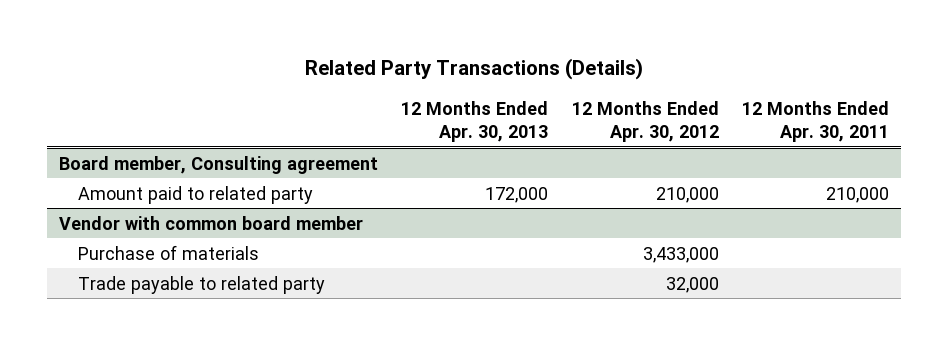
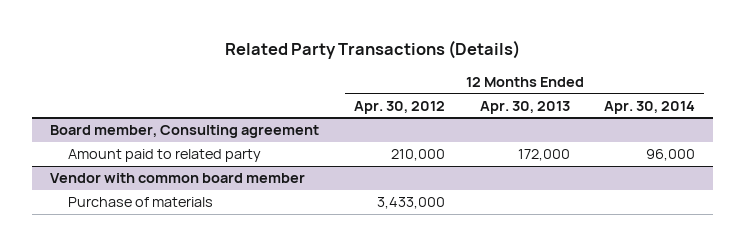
- | 12 Months Ended Apr. 30, 2013 | 12 Months Ended Apr. 30, 2012 | 12 Months Ended Apr. 30, 2011
+ | 12 Months Ended Apr. 30, 2012 | 12 Months Ended Apr. 30, 2013 | 12 Months Ended Apr. 30, 2014
@ Vendor with common board member
- Trade payable to related party | | 32,000 |

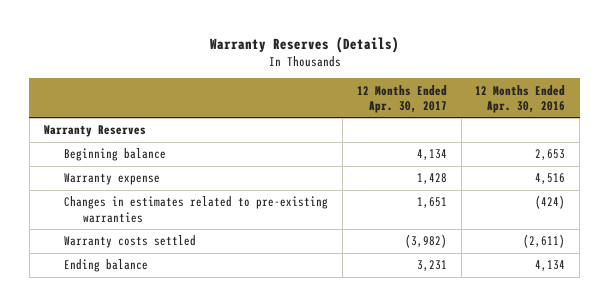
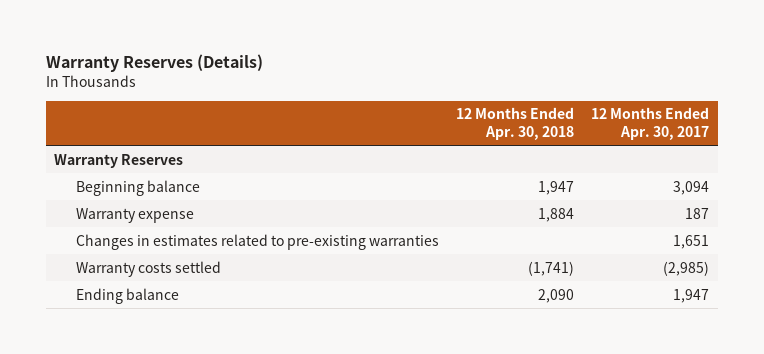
- | 12 Months Ended Apr. 30, 2017 | 12 Months Ended Apr. 30, 2016
+ | 12 Months Ended Apr. 30, 2018 | 12 Months Ended Apr. 30, 2017
- Beginning balance | 4,134 | 2,653
- Warranty expense | 1,428 | 4,516
+ Beginning balance | 1,947 | 3,094
+ Warranty expense | 1,884 | 187
- Warranty costs settled | (3,982) | (2,611)
- Ending balance | 3,231 | 4,134
+ Warranty costs settled | (1,741) | (2,985)
+ Ending balance | 2,090 | 1,947

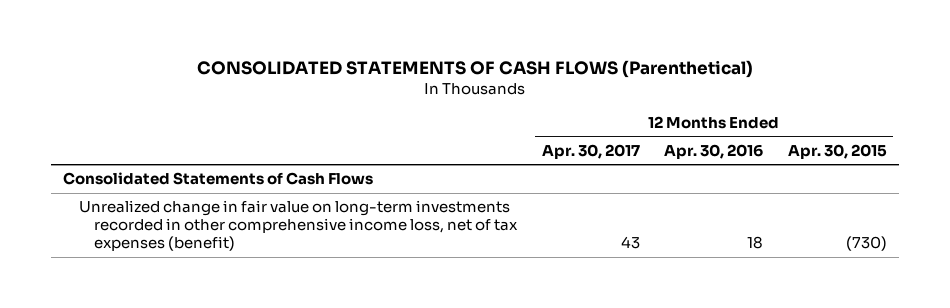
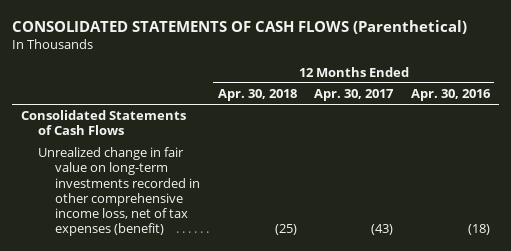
- | 12 Months Ended Apr. 30, 2017 | 12 Months Ended Apr. 30, 2016 | 12 Months Ended Apr. 30, 2015
+ | 12 Months Ended Apr. 30, 2018 | 12 Months Ended Apr. 30, 2017 | 12 Months Ended Apr. 30, 2016
- Unrealized change in fair value on long-term investments recorded in other comprehensive income loss, net of tax expenses (benefit) | 43 | 18 | (730)
+ Unrealized change in fair value on long-term investments recorded in other comprehensive income loss, net of tax expenses (benefit) | (25) | (43) | (18)

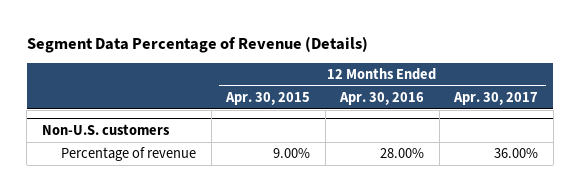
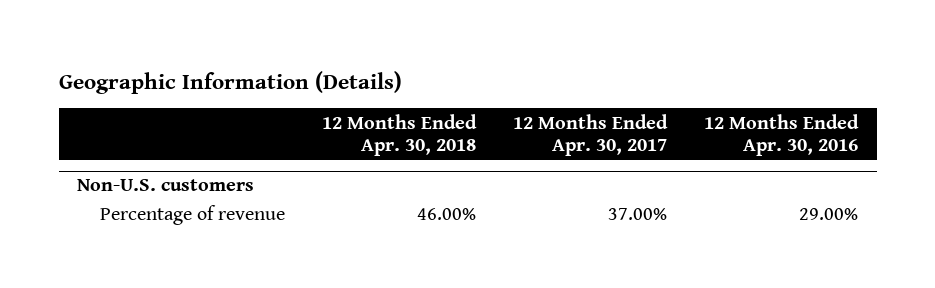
- Segment Data Percentage of Revenue (Details)
+ Geographic Information (Details)
- | 12 Months Ended Apr. 30, 2015 | 12 Months Ended Apr. 30, 2016 | 12 Months Ended Apr. 30, 2017
+ | 12 Months Ended Apr. 30, 2018 | 12 Months Ended Apr. 30, 2017 | 12 Months Ended Apr. 30, 2016
@ Non-U.S. customers
- Percentage of revenue | 9.00% | 28.00% | 36.00%
+ Percentage of revenue | 46.00% | 37.00% | 29.00%

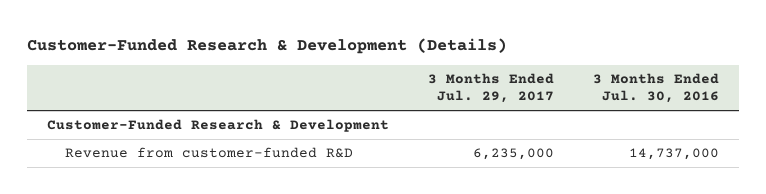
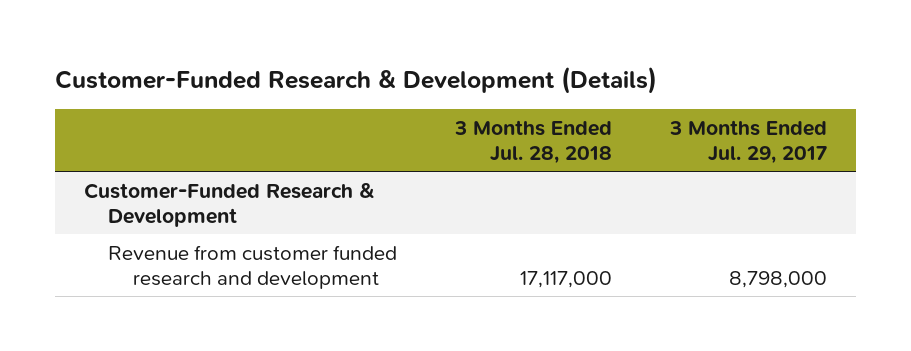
- | 3 Months Ended Jul. 29, 2017 | 3 Months Ended Jul. 30, 2016
+ | 3 Months Ended Jul. 28, 2018 | 3 Months Ended Jul. 29, 2017
- Revenue from customer-funded R&D | 6,235,000 | 14,737,000
+ Revenue from customer funded research and development | 17,117,000 | 8,798,000

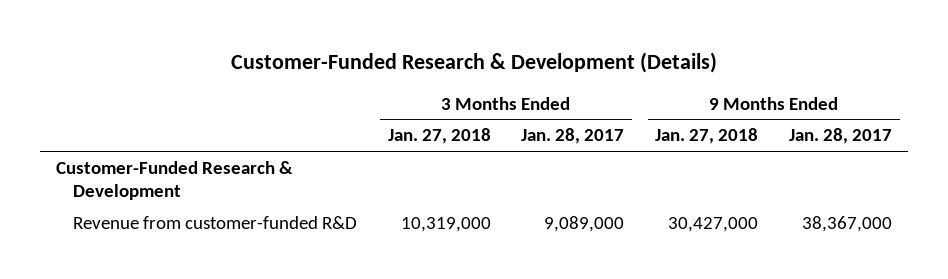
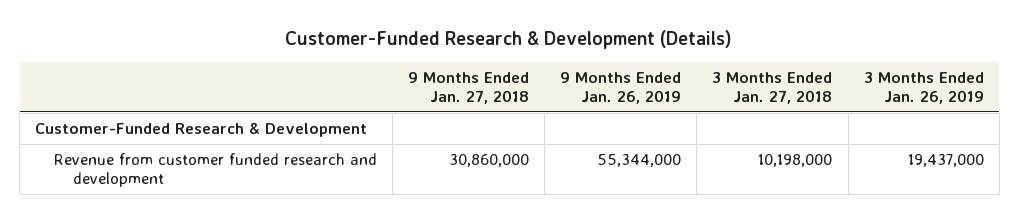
- | 3 Months Ended Jan. 27, 2018 | 3 Months Ended Jan. 28, 2017 | 9 Months Ended Jan. 27, 2018 | 9 Months Ended Jan. 28, 2017
+ | 9 Months Ended Jan. 27, 2018 | 9 Months Ended Jan. 26, 2019 | 3 Months Ended Jan. 27, 2018 | 3 Months Ended Jan. 26, 2019
- Revenue from customer-funded R&D | 10,319,000 | 9,089,000 | 30,427,000 | 38,367,000
+ Revenue from customer funded research and development | 30,860,000 | 55,344,000 | 10,198,000 | 19,437,000

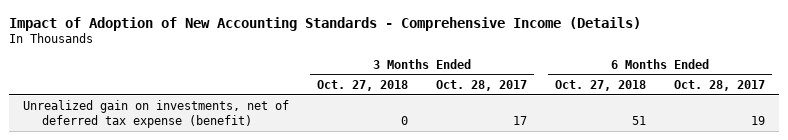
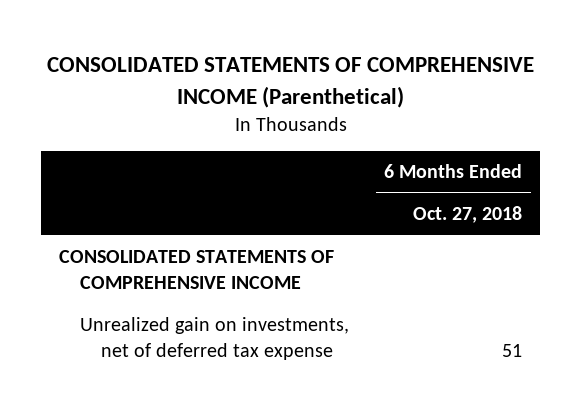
- Impact of Adoption of New Accounting Standards - Comprehensive Income (Details)
+ CONSOLIDATED STATEMENTS OF COMPREHENSIVE INCOME (Parenthetical)
- | 3 Months Ended Oct. 27, 2018 | 3 Months Ended Oct. 28, 2017 | 6 Months Ended Oct. 27, 2018 | 6 Months Ended Oct. 28, 2017
+ | 6 Months Ended Oct. 27, 2018
- Unrealized gain on investments, net of deferred tax expense (benefit) | 0 | 17 | 51 | 19
+ CONSOLIDATED STATEMENTS OF COMPREHENSIVE INCOME
+ Unrealized gain on investments, net of deferred tax expense | 51

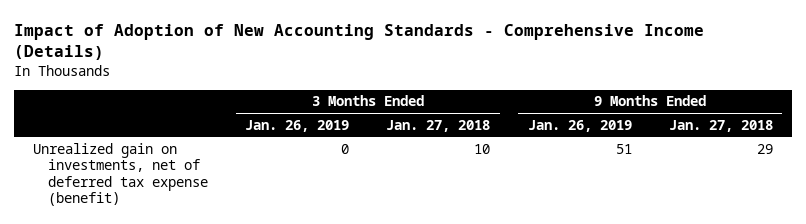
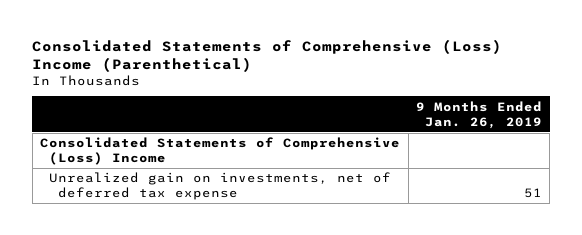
- Impact of Adoption of New Accounting Standards - Comprehensive Income (Details)
+ Consolidated Statements of Comprehensive (Loss) Income (Parenthetical)
- | 3 Months Ended Jan. 26, 2019 | 3 Months Ended Jan. 27, 2018 | 9 Months Ended Jan. 26, 2019 | 9 Months Ended Jan. 27, 2018
+ | 9 Months Ended Jan. 26, 2019
- Unrealized gain on investments, net of deferred tax expense (benefit) | 0 | 10 | 51 | 29
+ Consolidated Statements of Comprehensive (Loss) Income
+ Unrealized gain on investments, net of deferred tax expense | 51

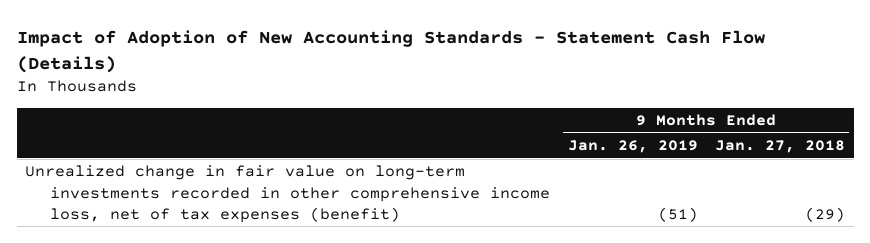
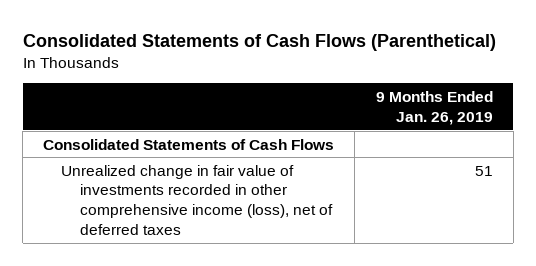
- Impact of Adoption of New Accounting Standards - Statement Cash Flow (Details)
+ Consolidated Statements of Cash Flows (Parenthetical)
- | 9 Months Ended Jan. 26, 2019 | 9 Months Ended Jan. 27, 2018
+ | 9 Months Ended Jan. 26, 2019
- Unrealized change in fair value on long-term investments recorded in other comprehensive income loss, net of tax expenses (benefit) | (51) | (29)
+ Consolidated Statements of Cash Flows
+ Unrealized change in fair value of investments recorded in other comprehensive income (loss), net of deferred taxes | 51

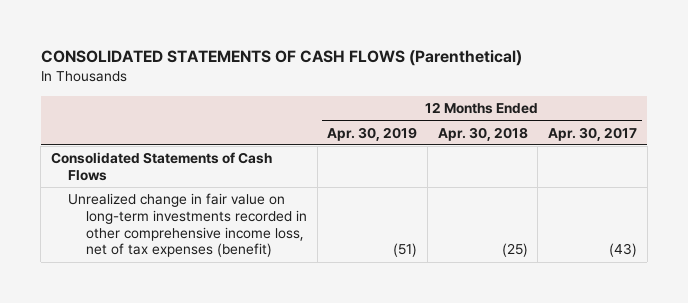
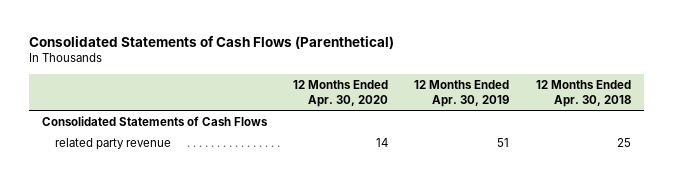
- CONSOLIDATED STATEMENTS OF CASH FLOWS (Parenthetical)
+ Consolidated Statements of Cash Flows (Parenthetical)
- | 12 Months Ended Apr. 30, 2019 | 12 Months Ended Apr. 30, 2018 | 12 Months Ended Apr. 30, 2017
+ | 12 Months Ended Apr. 30, 2020 | 12 Months Ended Apr. 30, 2019 | 12 Months Ended Apr. 30, 2018
- Unrealized change in fair value on long-term investments recorded in other comprehensive income loss, net of tax expenses (benefit) | (51) | (25) | (43)
+ related party revenue | 14 | 51 | 25

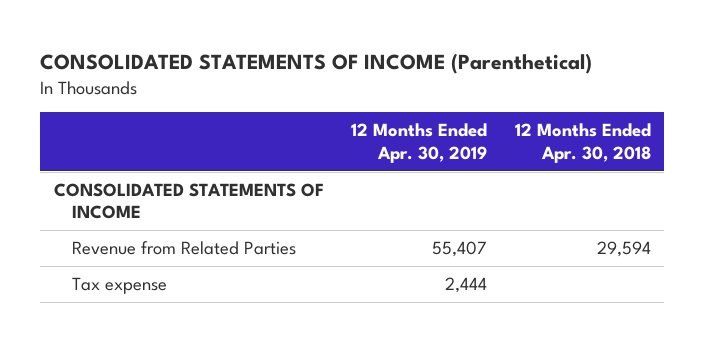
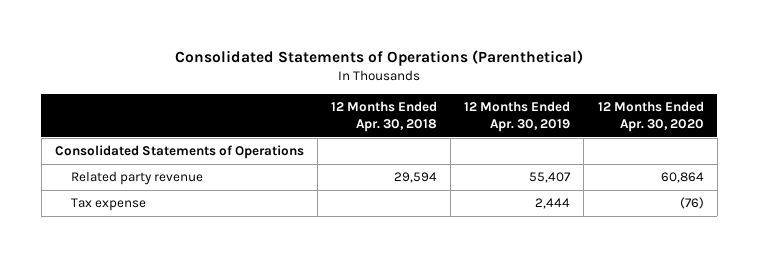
- CONSOLIDATED STATEMENTS OF INCOME (Parenthetical)
+ Consolidated Statements of Operations (Parenthetical)
- | 12 Months Ended Apr. 30, 2019 | 12 Months Ended Apr. 30, 2018
+ | 12 Months Ended Apr. 30, 2018 | 12 Months Ended Apr. 30, 2019 | 12 Months Ended Apr. 30, 2020
- CONSOLIDATED STATEMENTS OF INCOME
- Revenue from Related Parties | 55,407 | 29,594
+ Consolidated Statements of Operations
+ Related party revenue | 29,594 | 55,407 | 60,864

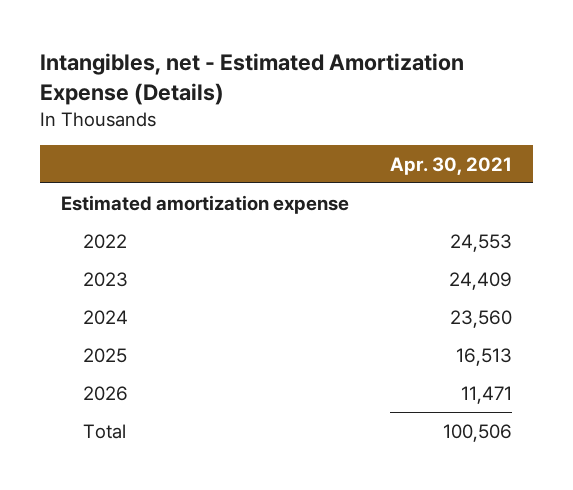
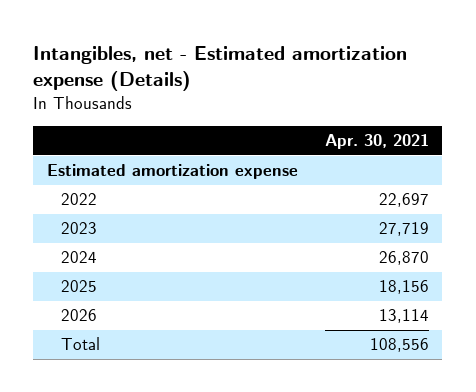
- Intangibles, net - Estimated Amortization Expense (Details)
+ Intangibles, net - Estimated amortization expense (Details)
- 2022 | 24,553
- 2023 | 24,409
- 2024 | 23,560
- 2025 | 16,513
- 2026 | 11,471
- Total | 100,506
+ 2022 | 22,697
+ 2023 | 27,719
+ 2024 | 26,870
+ 2025 | 18,156
+ 2026 | 13,114
+ Total | 108,556

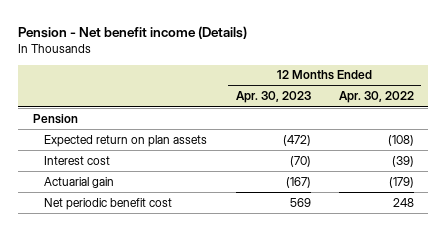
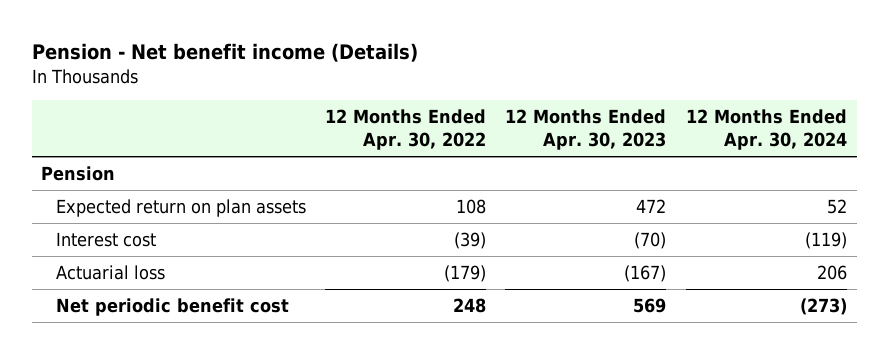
- | 12 Months Ended Apr. 30, 2023 | 12 Months Ended Apr. 30, 2022
+ | 12 Months Ended Apr. 30, 2022 | 12 Months Ended Apr. 30, 2023 | 12 Months Ended Apr. 30, 2024
- Expected return on plan assets | (472) | (108)
+ Expected return on plan assets | 108 | 472 | 52
- Actuarial gain | (167) | (179)
+ Actuarial loss | (179) | (167) | 206

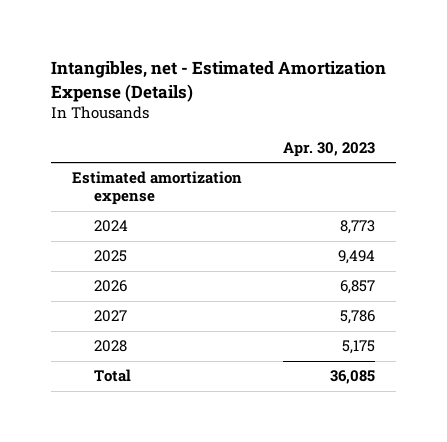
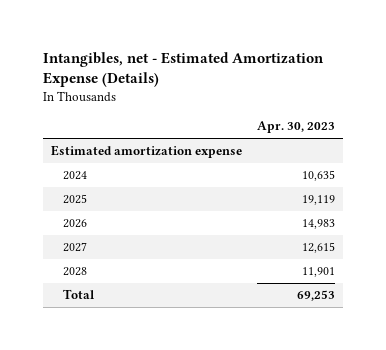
- 2024 | 8,773
- 2025 | 9,494
- 2026 | 6,857
- 2027 | 5,786
- 2028 | 5,175
- Total | 36,085
+ 2024 | 10,635
+ 2025 | 19,119
+ 2026 | 14,983
+ 2027 | 12,615
+ 2028 | 11,901
+ Total | 69,253

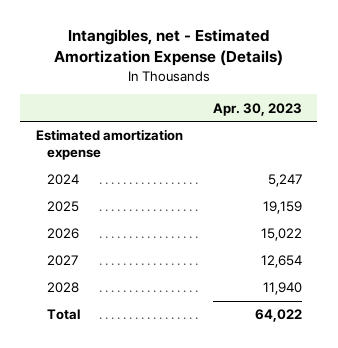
- 2024 | 10,635
- 2025 | 19,119
- 2026 | 14,983
- 2027 | 12,615
- 2028 | 11,901
- Total | 69,253
+ 2024 | 5,247
+ 2025 | 19,159
+ 2026 | 15,022
+ 2027 | 12,654
+ 2028 | 11,940
+ Total | 64,022

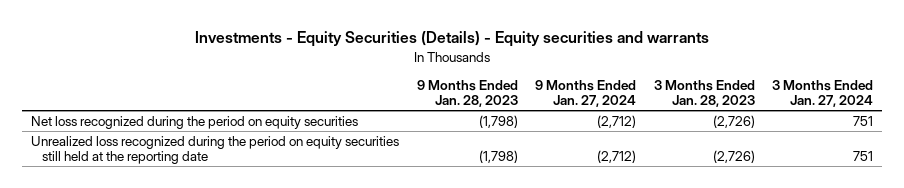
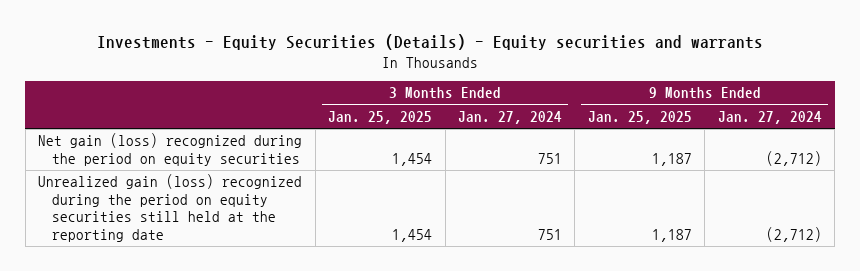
- | 9 Months Ended Jan. 28, 2023 | 9 Months Ended Jan. 27, 2024 | 3 Months Ended Jan. 28, 2023 | 3 Months Ended Jan. 27, 2024
+ | 3 Months Ended Jan. 25, 2025 | 3 Months Ended Jan. 27, 2024 | 9 Months Ended Jan. 25, 2025 | 9 Months Ended Jan. 27, 2024
- Net loss recognized during the period on equity securities | (1,798) | (2,712) | (2,726) | 751
- Unrealized loss recognized during the period on equity securities still held at the reporting date | (1,798) | (2,712) | (2,726) | 751
+ Net gain (loss) recognized during the period on equity securities | 1,454 | 751 | 1,187 | (2,712)
+ Unrealized gain (loss) recognized during the period on equity securities still held at the reporting date | 1,454 | 751 | 1,187 | (2,712)

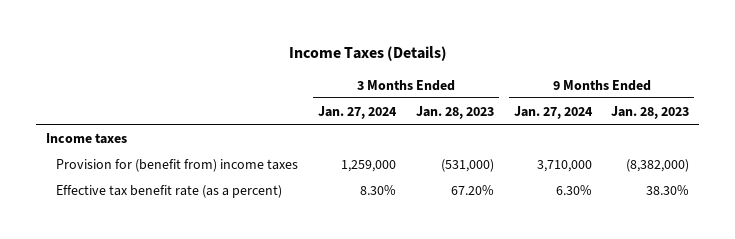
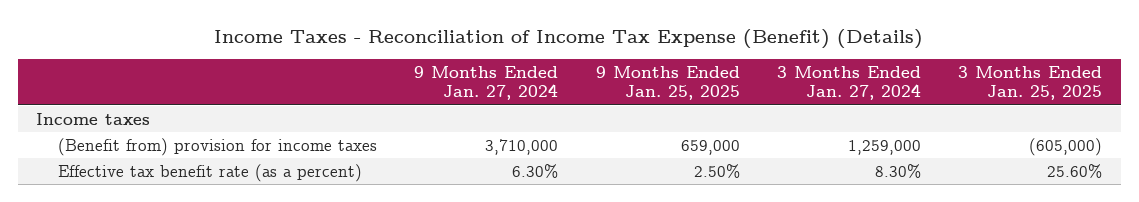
- Income Taxes (Details)
+ Income Taxes - Reconciliation of Income Tax Expense (Benefit) (Details)
- | 3 Months Ended Jan. 27, 2024 | 3 Months Ended Jan. 28, 2023 | 9 Months Ended Jan. 27, 2024 | 9 Months Ended Jan. 28, 2023
+ | 9 Months Ended Jan. 27, 2024 | 9 Months Ended Jan. 25, 2025 | 3 Months Ended Jan. 27, 2024 | 3 Months Ended Jan. 25, 2025
- Provision for (benefit from) income taxes | 1,259,000 | (531,000) | 3,710,000 | (8,382,000)
+ (Benefit from) provision for income taxes | 3,710,000 | 659,000 | 1,259,000 | (605,000)

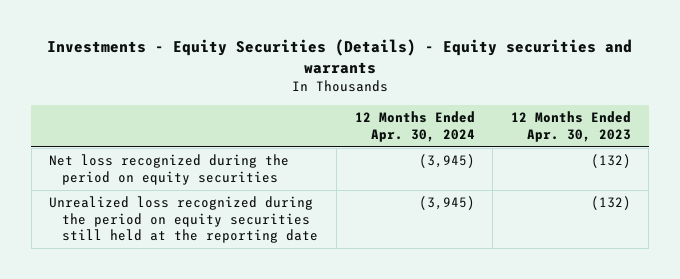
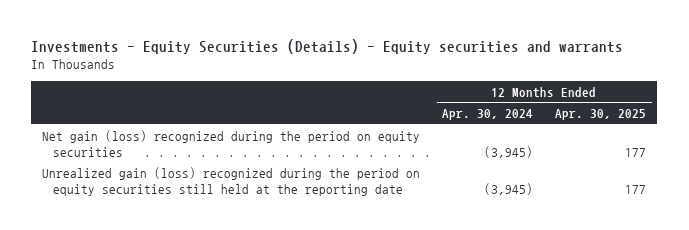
- | 12 Months Ended Apr. 30, 2024 | 12 Months Ended Apr. 30, 2023
+ | 12 Months Ended Apr. 30, 2024 | 12 Months Ended Apr. 30, 2025
- Net loss recognized during the period on equity securities | (3,945) | (132)
- Unrealized loss recognized during the period on equity securities still held at the reporting date | (3,945) | (132)
+ Net gain (loss) recognized during the period on equity securities | (3,945) | 177
+ Unrealized gain (loss) recognized during the period on equity securities still held at the reporting date | (3,945) | 177

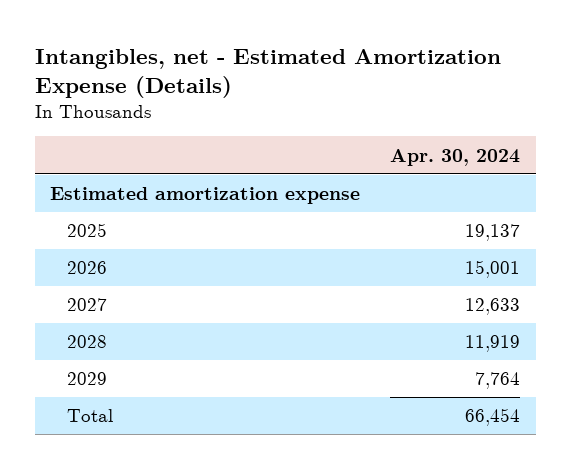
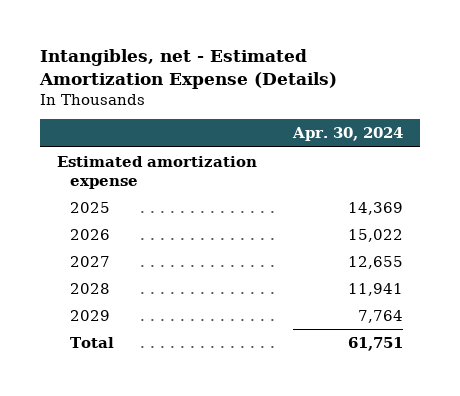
- 2025 | 19,137
- 2026 | 15,001
- 2027 | 12,633
- 2028 | 11,919
+ 2025 | 14,369
+ 2026 | 15,022
+ 2027 | 12,655
+ 2028 | 11,941
- Total | 66,454
+ Total | 61,751

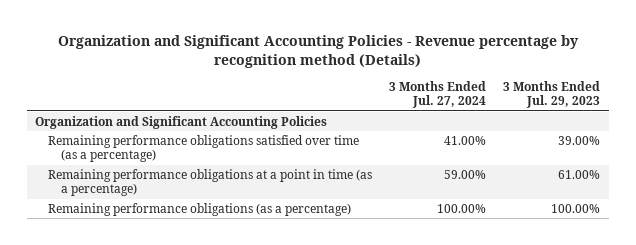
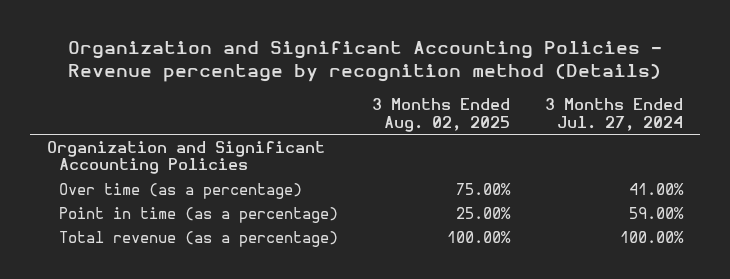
- | 3 Months Ended Jul. 27, 2024 | 3 Months Ended Jul. 29, 2023
+ | 3 Months Ended Aug. 02, 2025 | 3 Months Ended Jul. 27, 2024
- Remaining performance obligations satisfied over time (as a percentage) | 41.00% | 39.00%
- Remaining performance obligations at a point in time (as a percentage) | 59.00% | 61.00%
- Remaining performance obligations (as a percentage) | 100.00% | 100.00%
+ Over time (as a percentage) | 75.00% | 41.00%
+ Point in time (as a percentage) | 25.00% | 59.00%
+ Total revenue (as a percentage) | 100.00% | 100.00%

